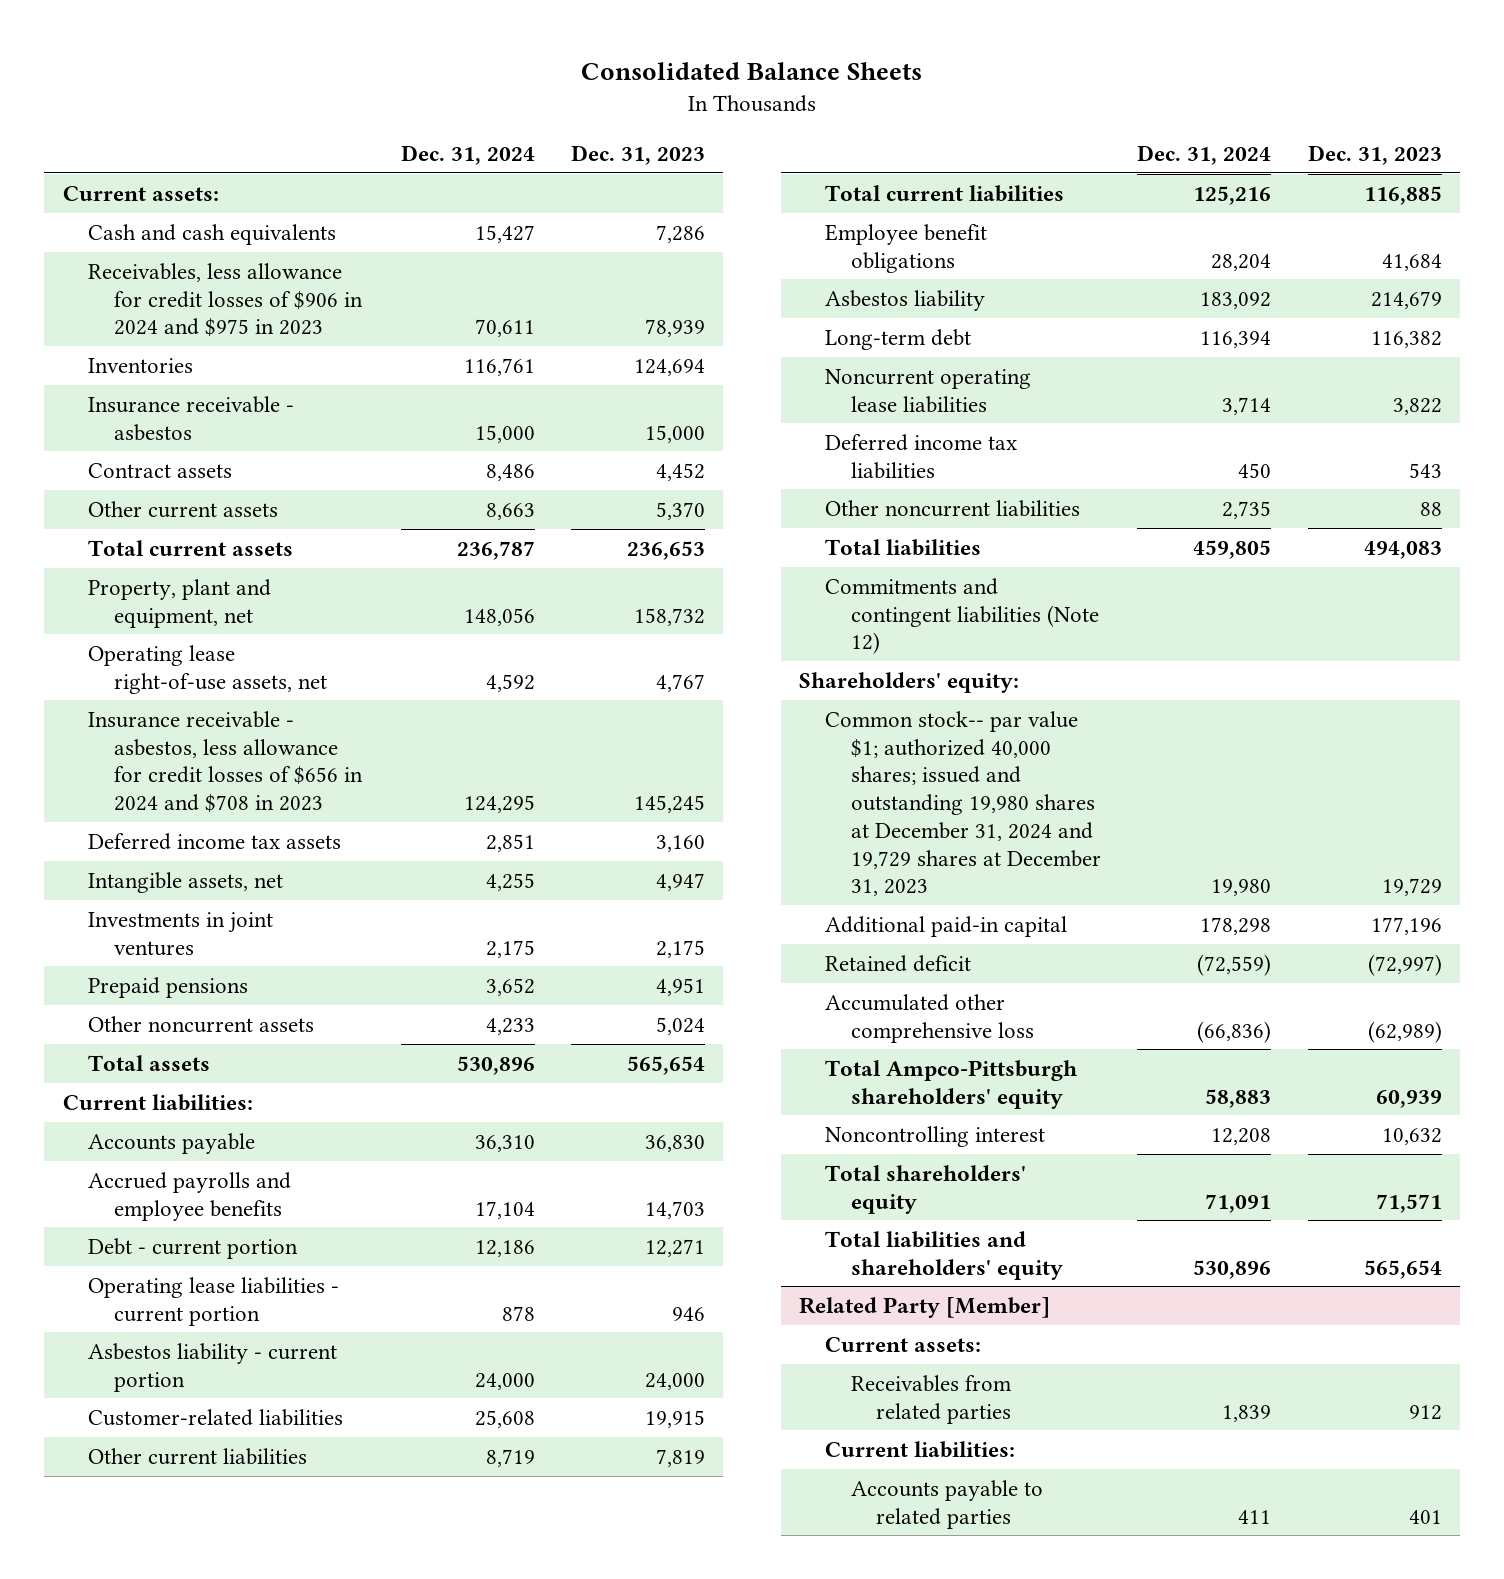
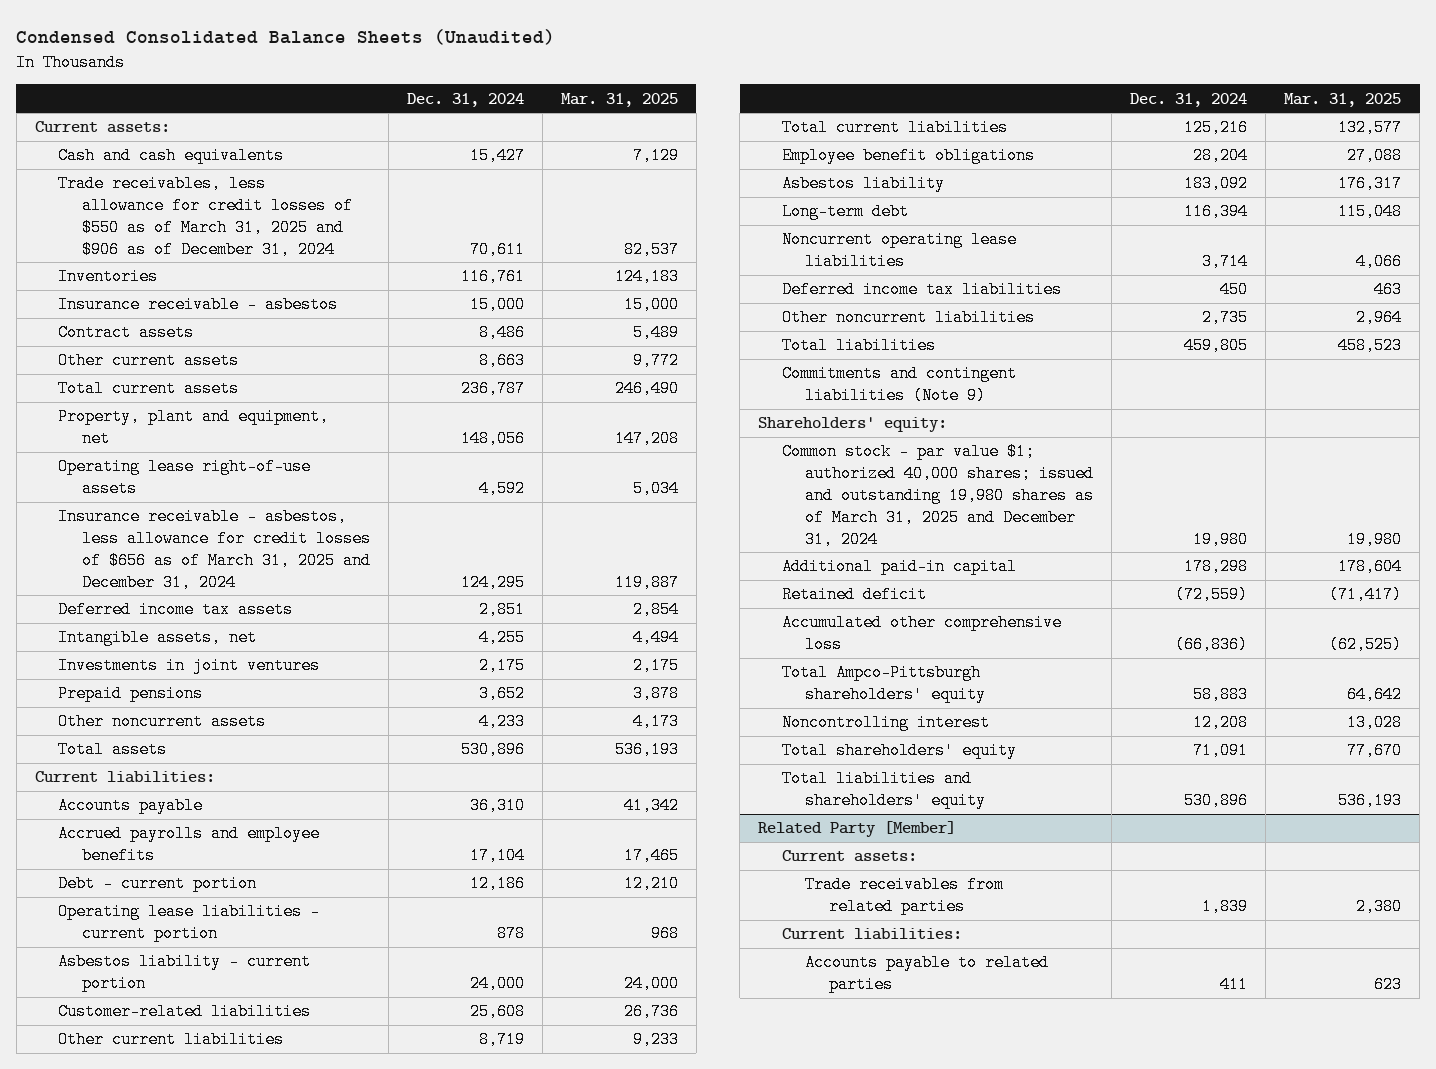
- Consolidated Balance Sheets
+ Condensed Consolidated Balance Sheets (Unaudited)
- | Dec. 31, 2024 | Dec. 31, 2023
+ | Dec. 31, 2024 | Mar. 31, 2025
- Receivables, less allowance for credit losses of $906 in 2024 and $975 in 2023 | 70,611 | 78,939
+ Trade receivables, less allowance for credit losses of $550 as of March 31, 2025 and $906 as of December 31, 2024 | 70,611 | 82,537
- Operating lease right-of-use assets, net | 4,592 | 4,767
- Insurance receivable - asbestos, less allowance for credit losses of $656 in 2024 and $708 in 2023 | 124,295 | 145,245
+ Operating lease right-of-use assets | 4,592 | 5,034
+ Insurance receivable - asbestos, less allowance for credit losses of $656 as of March 31, 2025 and December 31, 2024 | 124,295 | 119,887
- Commitments and contingent liabilities (Note 12)
+ Commitments and contingent liabilities (Note 9)
- Common stock-- par value $1; authorized 40,000 shares; issued and outstanding 19,980 shares at December 31, 2024 and 19,729 shares at December 31, 2023 | 19,980 | 19,729
+ Common stock - par value $1; authorized 40,000 shares; issued and outstanding 19,980 shares as of March 31, 2025 and December 31, 2024 | 19,980 | 19,980
@ Related Party [Member]
- Receivables from related parties | 1,839 | 912
+ Trade receivables from related parties | 1,839 | 2,380

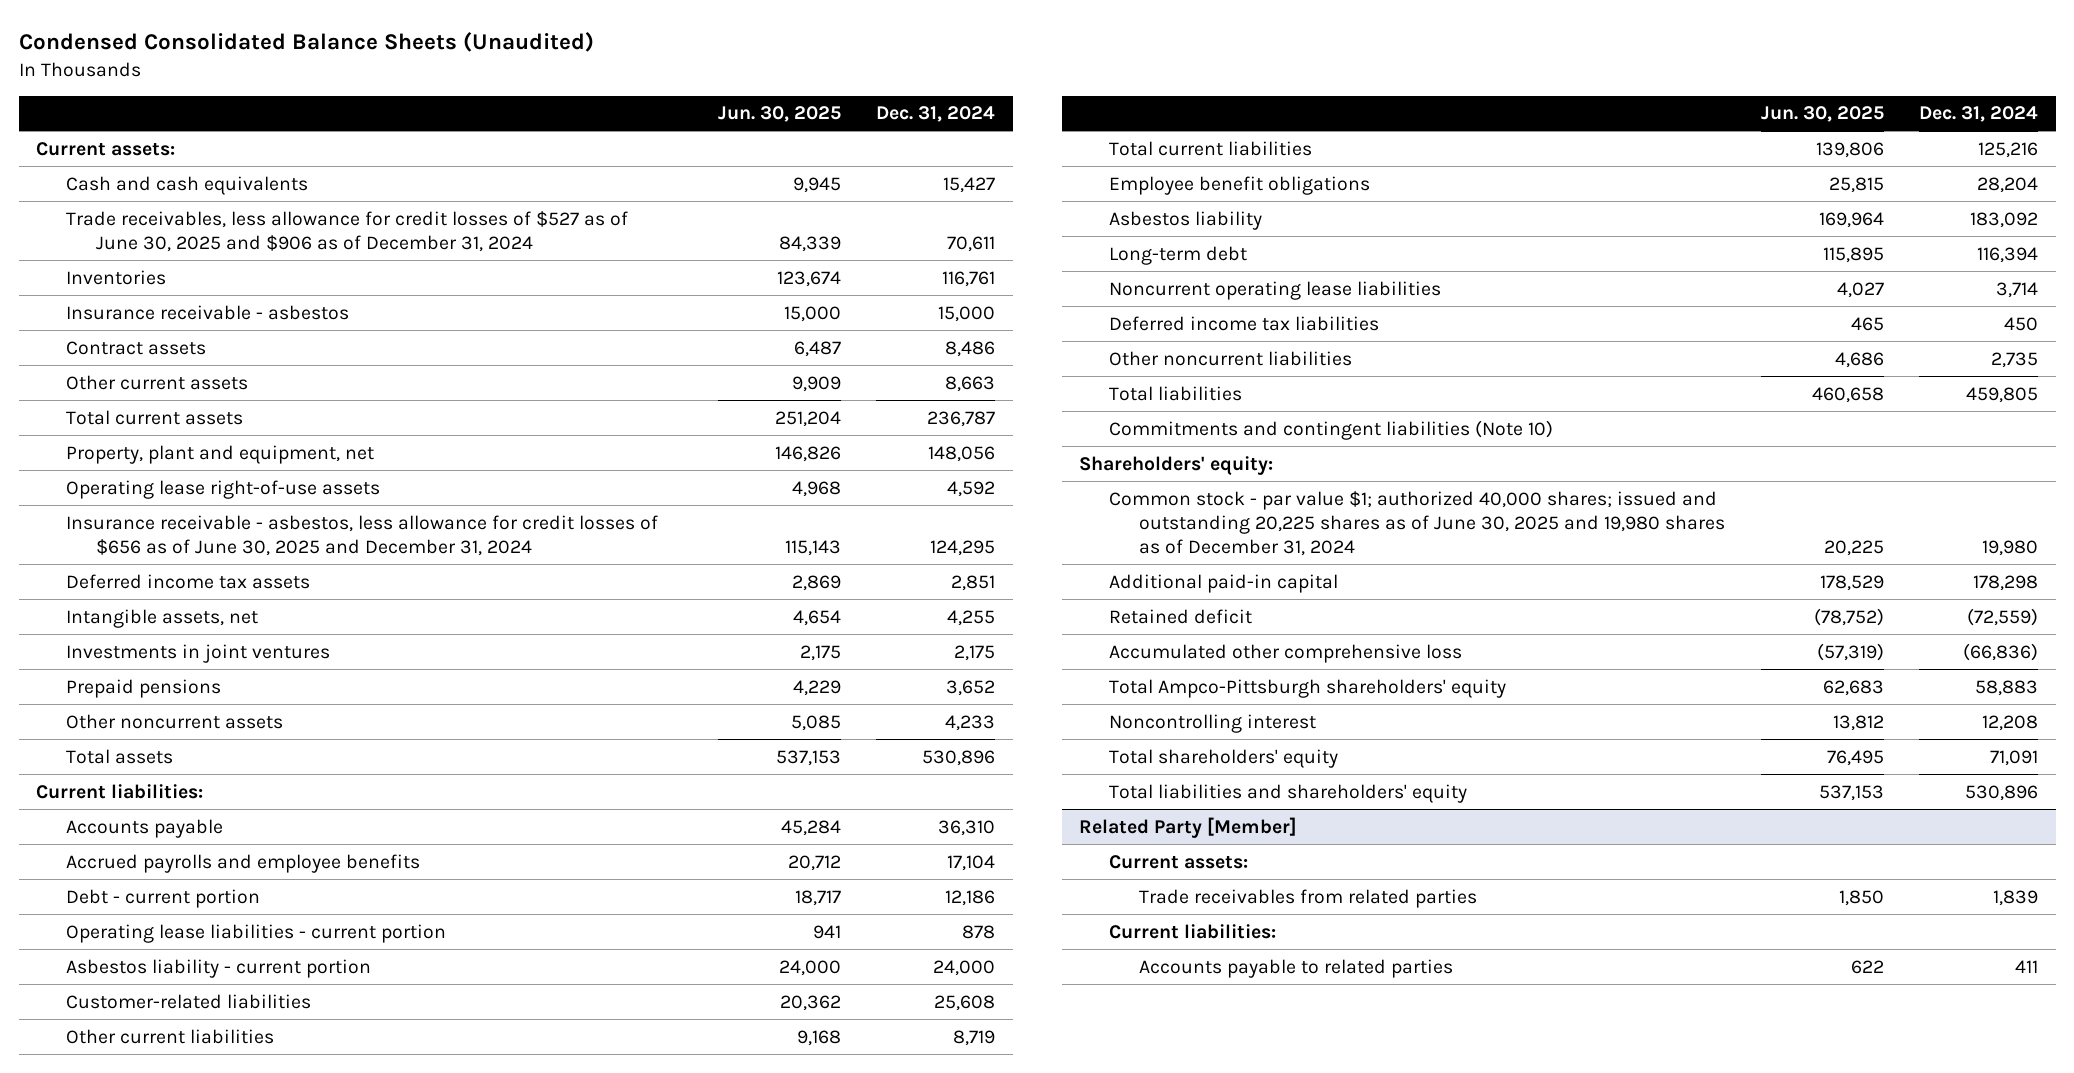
- | Dec. 31, 2024 | Mar. 31, 2025
+ | Jun. 30, 2025 | Dec. 31, 2024
- Trade receivables, less allowance for credit losses of $550 as of March 31, 2025 and $906 as of December 31, 2024 | 70,611 | 82,537
+ Trade receivables, less allowance for credit losses of $527 as of June 30, 2025 and $906 as of December 31, 2024 | 84,339 | 70,611
- Insurance receivable - asbestos, less allowance for credit losses of $656 as of March 31, 2025 and December 31, 2024 | 124,295 | 119,887
+ Insurance receivable - asbestos, less allowance for credit losses of $656 as of June 30, 2025 and December 31, 2024 | 115,143 | 124,295
- Commitments and contingent liabilities (Note 9)
+ Commitments and contingent liabilities (Note 10)
- Common stock - par value $1; authorized 40,000 shares; issued and outstanding 19,980 shares as of March 31, 2025 and December 31, 2024 | 19,980 | 19,980
+ Common stock - par value $1; authorized 40,000 shares; issued and outstanding 20,225 shares as of June 30, 2025 and 19,980 shares as of December 31, 2024 | 20,225 | 19,980

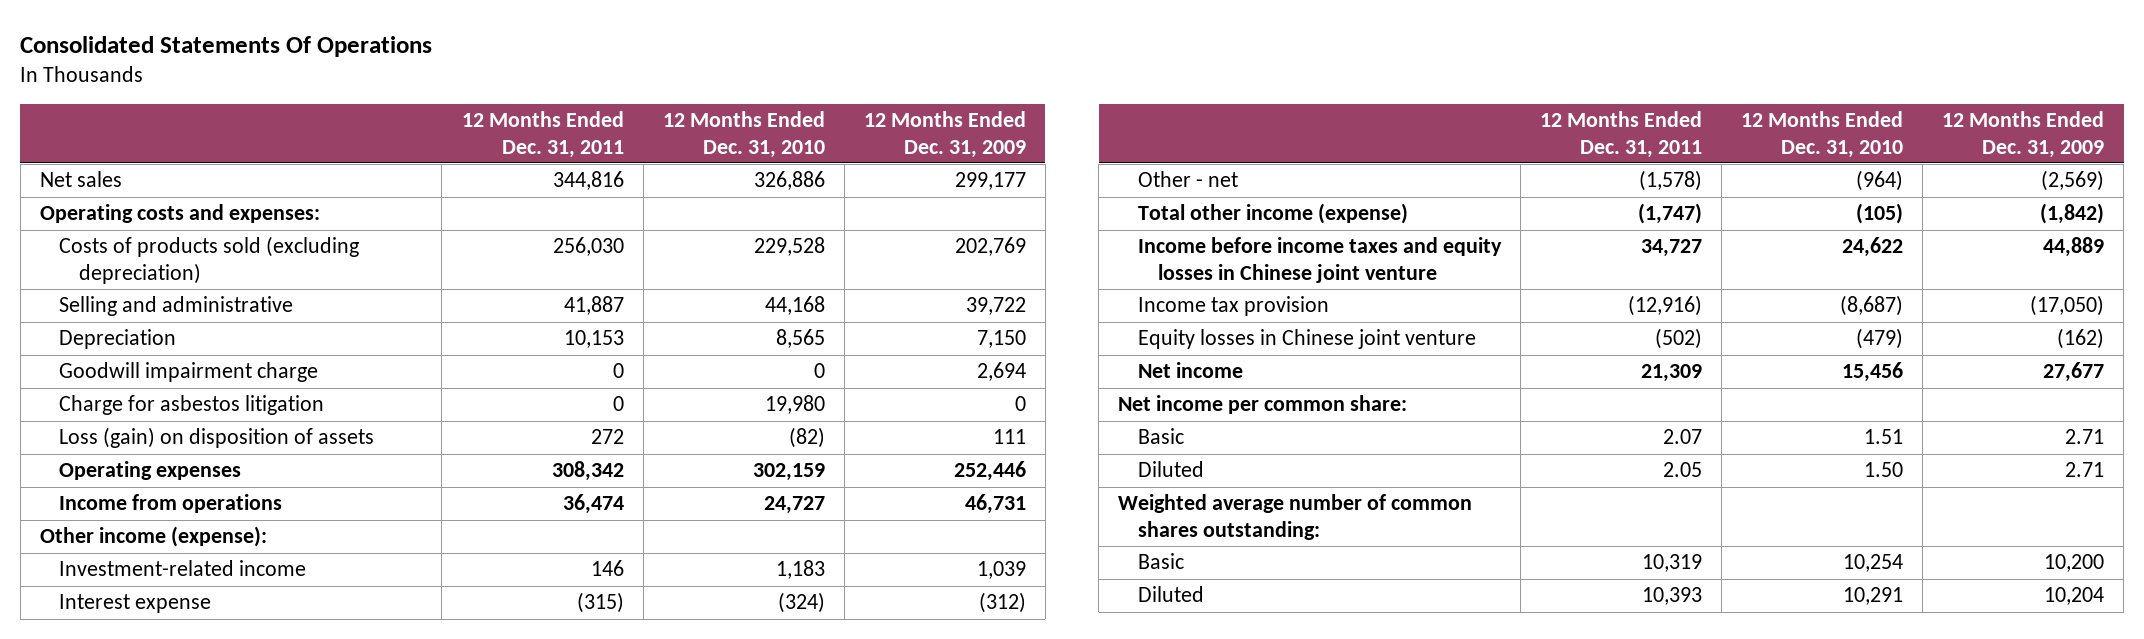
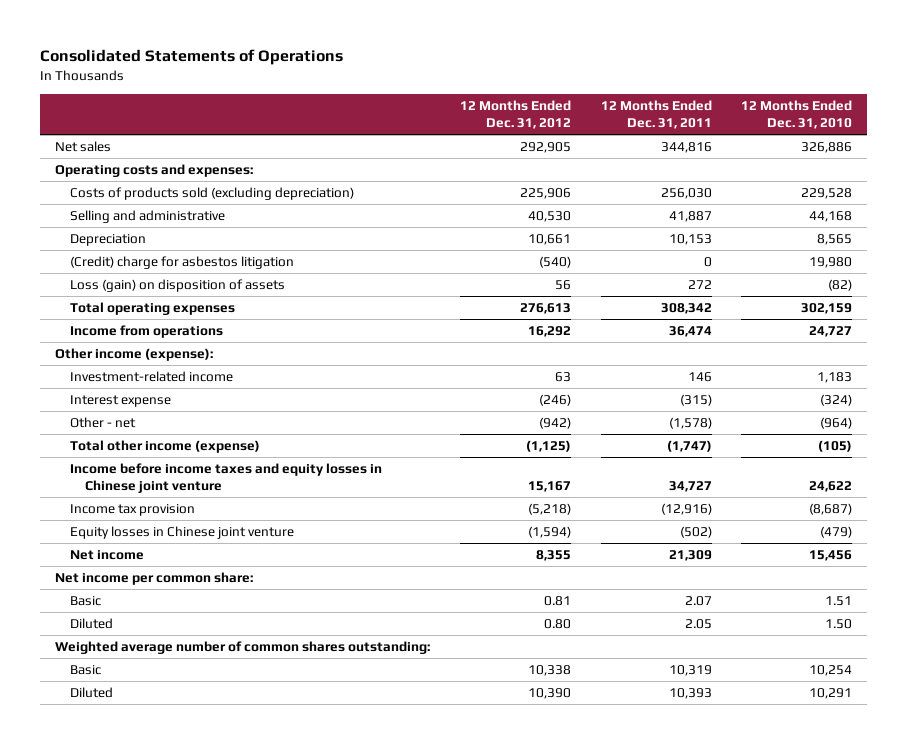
- Consolidated Statements Of Operations
+ Consolidated Statements of Operations
- | 12 Months Ended Dec. 31, 2011 | 12 Months Ended Dec. 31, 2010 | 12 Months Ended Dec. 31, 2009
+ | 12 Months Ended Dec. 31, 2012 | 12 Months Ended Dec. 31, 2011 | 12 Months Ended Dec. 31, 2010
- Goodwill impairment charge | 0 | 0 | 2,694
- Charge for asbestos litigation | 0 | 19,980 | 0
+ (Credit) charge for asbestos litigation | (540) | 0 | 19,980
- Operating expenses | 308,342 | 302,159 | 252,446
+ Total operating expenses | 276,613 | 308,342 | 302,159

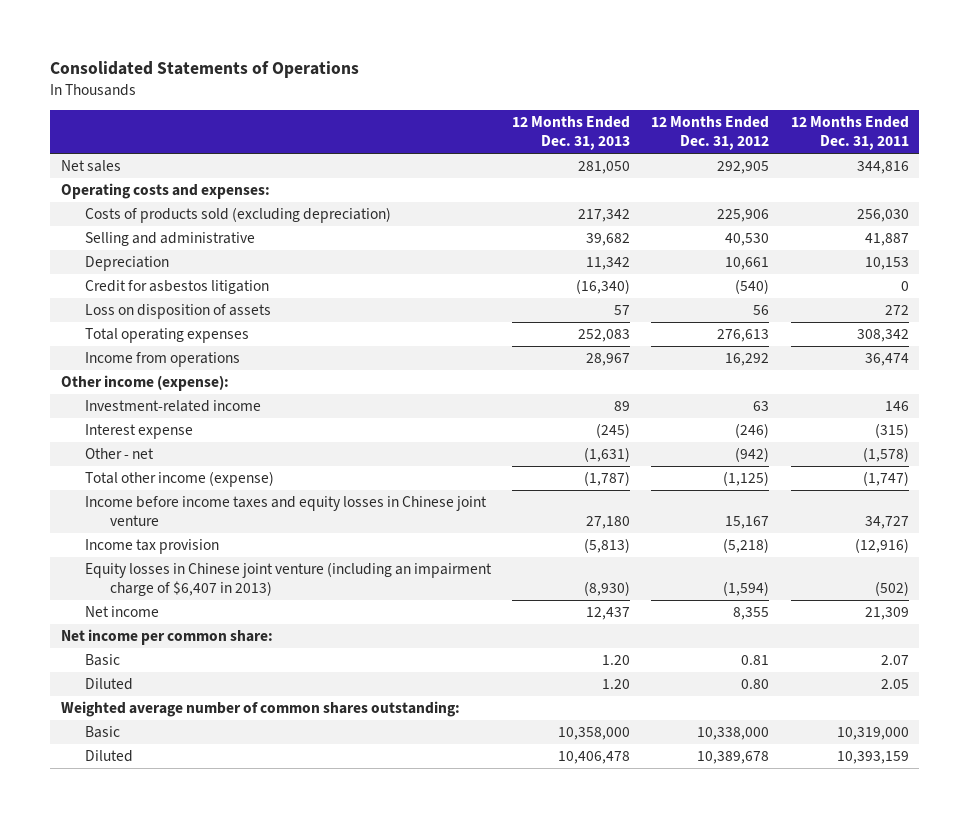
- | 12 Months Ended Dec. 31, 2012 | 12 Months Ended Dec. 31, 2011 | 12 Months Ended Dec. 31, 2010
+ | 12 Months Ended Dec. 31, 2013 | 12 Months Ended Dec. 31, 2012 | 12 Months Ended Dec. 31, 2011
- (Credit) charge for asbestos litigation | (540) | 0 | 19,980
- Loss (gain) on disposition of assets | 56 | 272 | (82)
+ Credit for asbestos litigation | (16,340) | (540) | 0
+ Loss on disposition of assets | 57 | 56 | 272
- Equity losses in Chinese joint venture | (1,594) | (502) | (479)
+ Equity losses in Chinese joint venture (including an impairment charge of $6,407 in 2013) | (8,930) | (1,594) | (502)
- Basic | 10,338 | 10,319 | 10,254
- Diluted | 10,390 | 10,393 | 10,291
+ Basic | 10,358,000 | 10,338,000 | 10,319,000
+ Diluted | 10,406,478 | 10,389,678 | 10,393,159

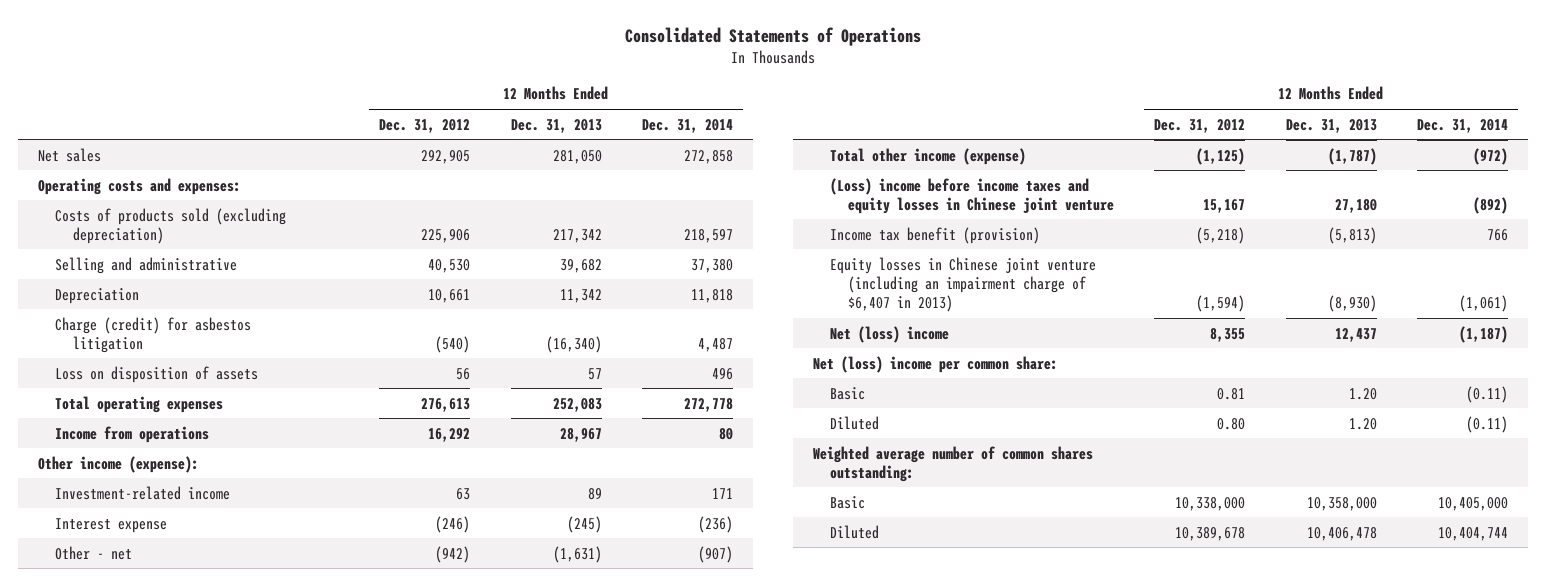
- | 12 Months Ended Dec. 31, 2013 | 12 Months Ended Dec. 31, 2012 | 12 Months Ended Dec. 31, 2011
+ | 12 Months Ended Dec. 31, 2012 | 12 Months Ended Dec. 31, 2013 | 12 Months Ended Dec. 31, 2014
- Credit for asbestos litigation | (16,340) | (540) | 0
+ Charge (credit) for asbestos litigation | (540) | (16,340) | 4,487
- Income before income taxes and equity losses in Chinese joint venture | 27,180 | 15,167 | 34,727
- Income tax provision | (5,813) | (5,218) | (12,916)
+ (Loss) income before income taxes and equity losses in Chinese joint venture | 15,167 | 27,180 | (892)
+ Income tax benefit (provision) | (5,218) | (5,813) | 766
- Net income | 12,437 | 8,355 | 21,309
- Net income per common share:
+ Net (loss) income | 8,355 | 12,437 | (1,187)
+ Net (loss) income per common share:

